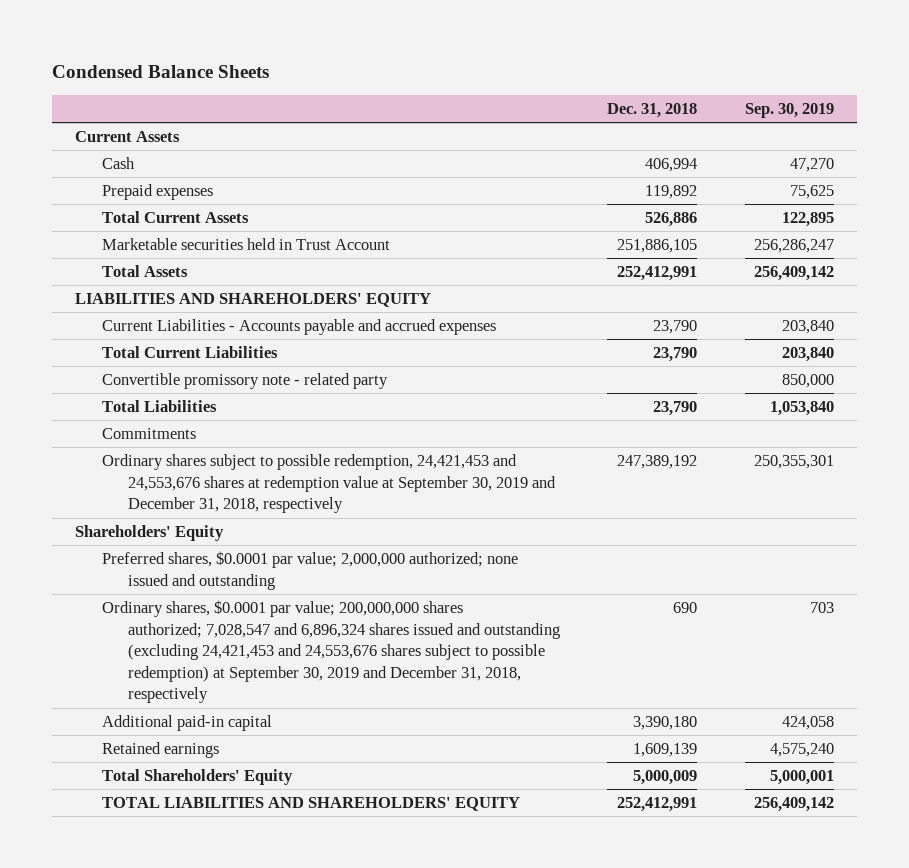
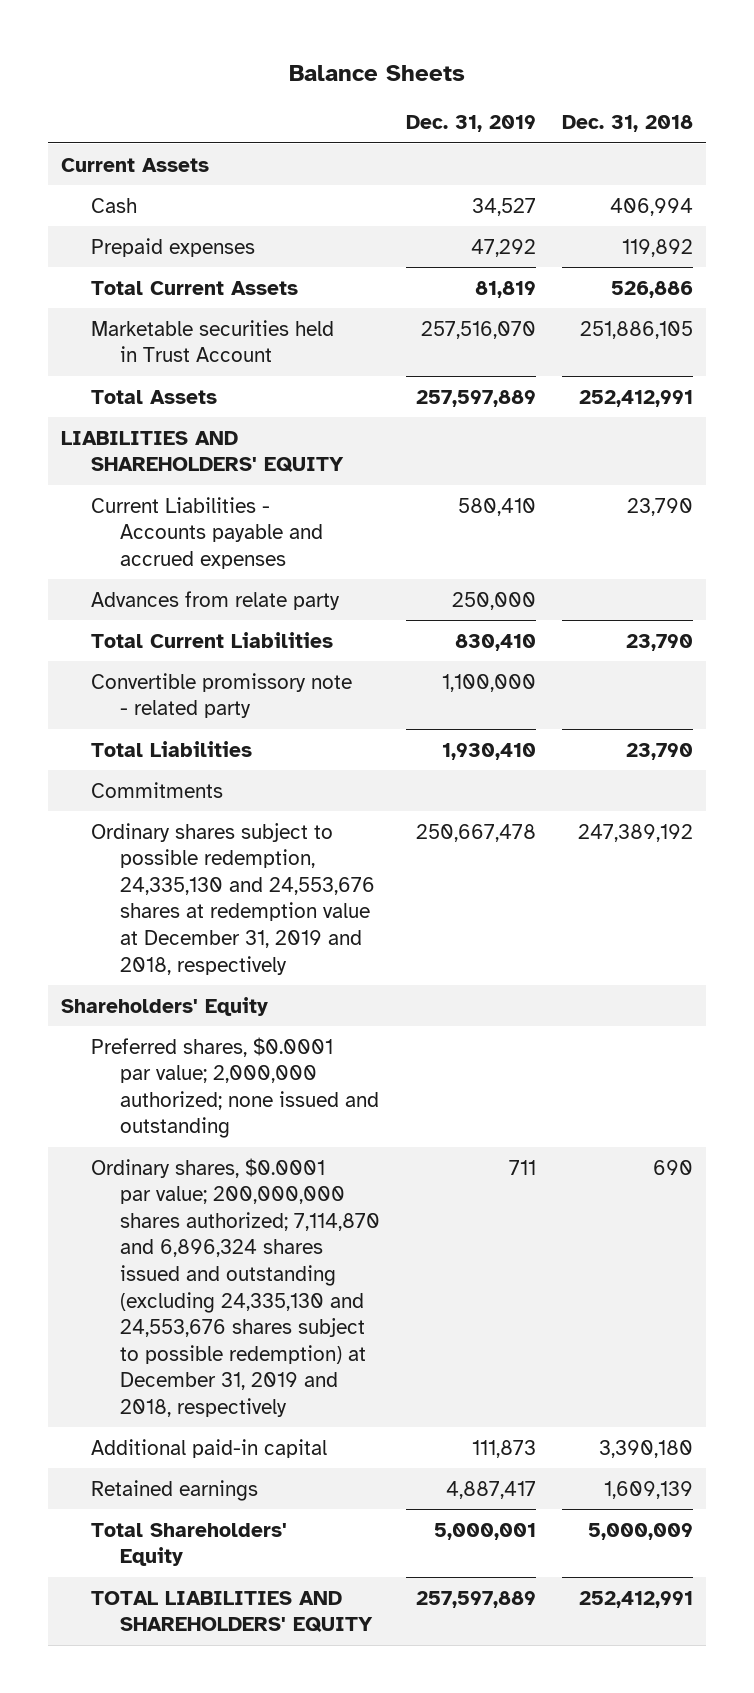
- Condensed Balance Sheets
+ Balance Sheets
- | Dec. 31, 2018 | Sep. 30, 2019
+ | Dec. 31, 2019 | Dec. 31, 2018
+ Advances from relate party | 250,000 |
- Ordinary shares subject to possible redemption, 24,421,453 and 24,553,676 shares at redemption value at September 30, 2019 and December 31, 2018, respectively | 247,389,192 | 250,355,301
+ Ordinary shares subject to possible redemption, 24,335,130 and 24,553,676 shares at redemption value at December 31, 2019 and 2018, respectively | 250,667,478 | 247,389,192
- Ordinary shares, $0.0001 par value; 200,000,000 shares authorized; 7,028,547 and 6,896,324 shares issued and outstanding (excluding 24,421,453 and 24,553,676 shares subject to possible redemption) at September 30, 2019 and December 31, 2018, respectively | 690 | 703
+ Ordinary shares, $0.0001 par value; 200,000,000 shares authorized; 7,114,870 and 6,896,324 shares issued and outstanding (excluding 24,335,130 and 24,553,676 shares subject to possible redemption) at December 31, 2019 and 2018, respectively | 711 | 690

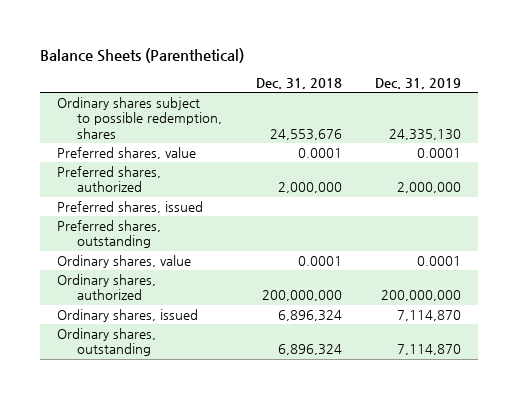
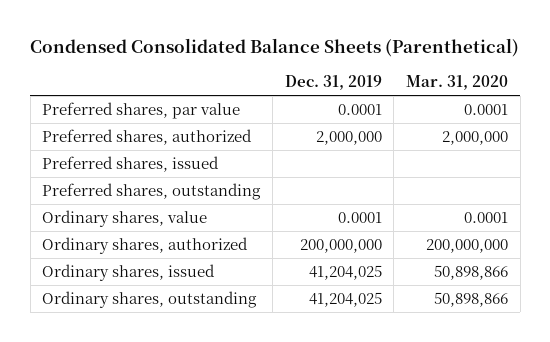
- Balance Sheets (Parenthetical)
+ Condensed Consolidated Balance Sheets (Parenthetical)
- | Dec. 31, 2018 | Dec. 31, 2019
+ | Dec. 31, 2019 | Mar. 31, 2020
- Ordinary shares subject to possible redemption, shares | 24,553,676 | 24,335,130
- Preferred shares, value | 0.0001 | 0.0001
+ Preferred shares, par value | 0.0001 | 0.0001
- Ordinary shares, issued | 6,896,324 | 7,114,870
- Ordinary shares, outstanding | 6,896,324 | 7,114,870
+ Ordinary shares, issued | 41,204,025 | 50,898,866
+ Ordinary shares, outstanding | 41,204,025 | 50,898,866

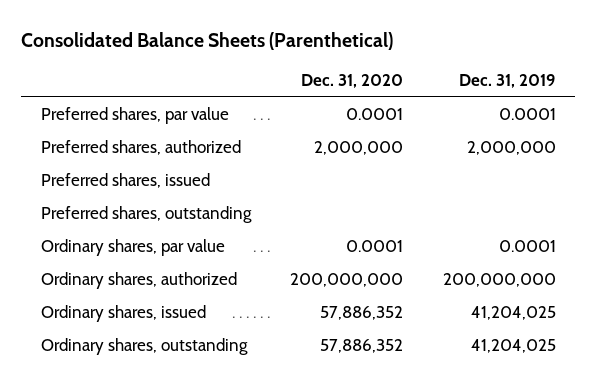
- Condensed Consolidated Balance Sheets (Parenthetical)
+ Consolidated Balance Sheets (Parenthetical)
- | Dec. 31, 2019 | Mar. 31, 2020
+ | Dec. 31, 2020 | Dec. 31, 2019
- Ordinary shares, value | 0.0001 | 0.0001
+ Ordinary shares, par value | 0.0001 | 0.0001

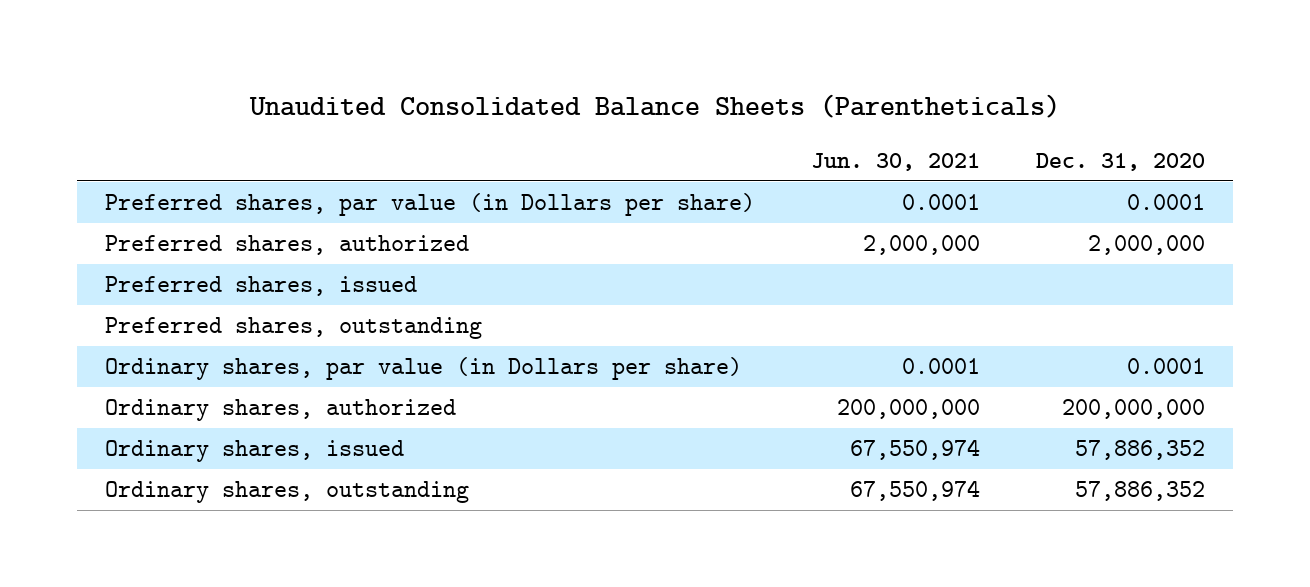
- Consolidated Balance Sheets (Parenthetical)
+ Unaudited Consolidated Balance Sheets (Parentheticals)
- | Dec. 31, 2020 | Dec. 31, 2019
+ | Jun. 30, 2021 | Dec. 31, 2020
- Preferred shares, par value | 0.0001 | 0.0001
+ Preferred shares, par value (in Dollars per share) | 0.0001 | 0.0001
- Ordinary shares, par value | 0.0001 | 0.0001
+ Ordinary shares, par value (in Dollars per share) | 0.0001 | 0.0001

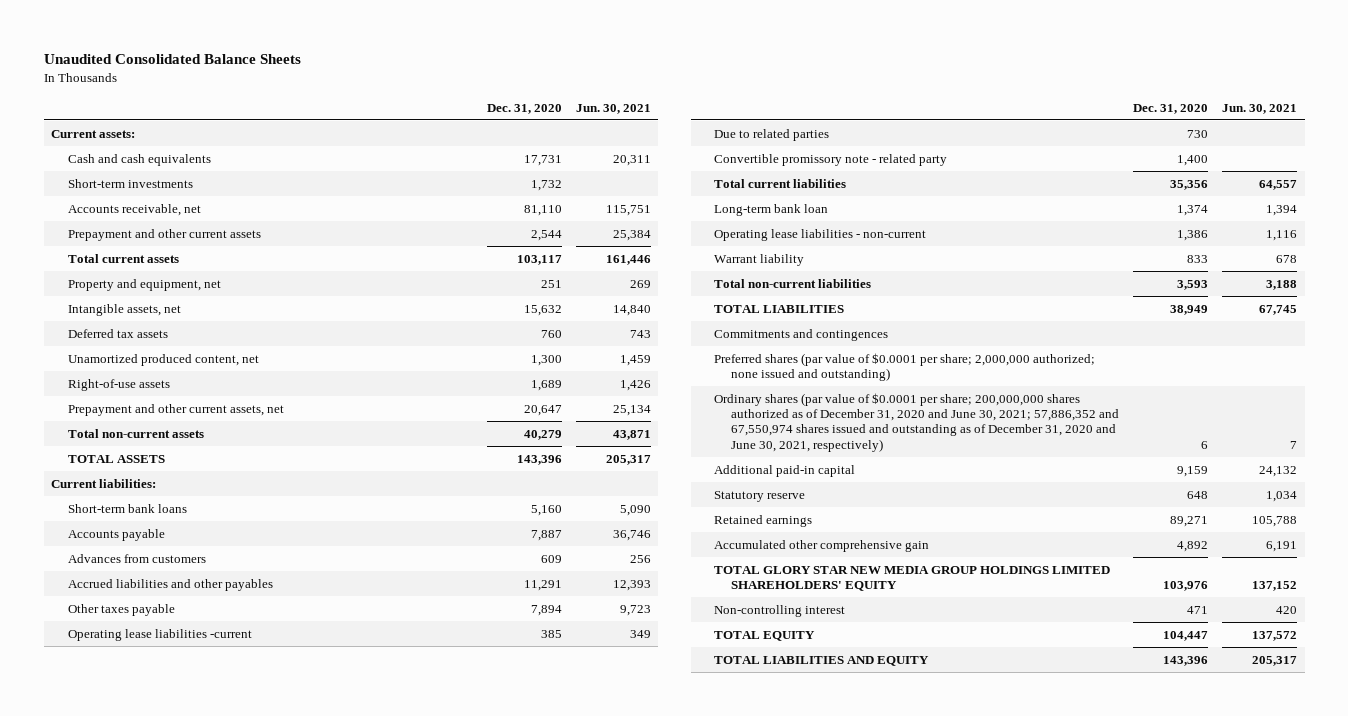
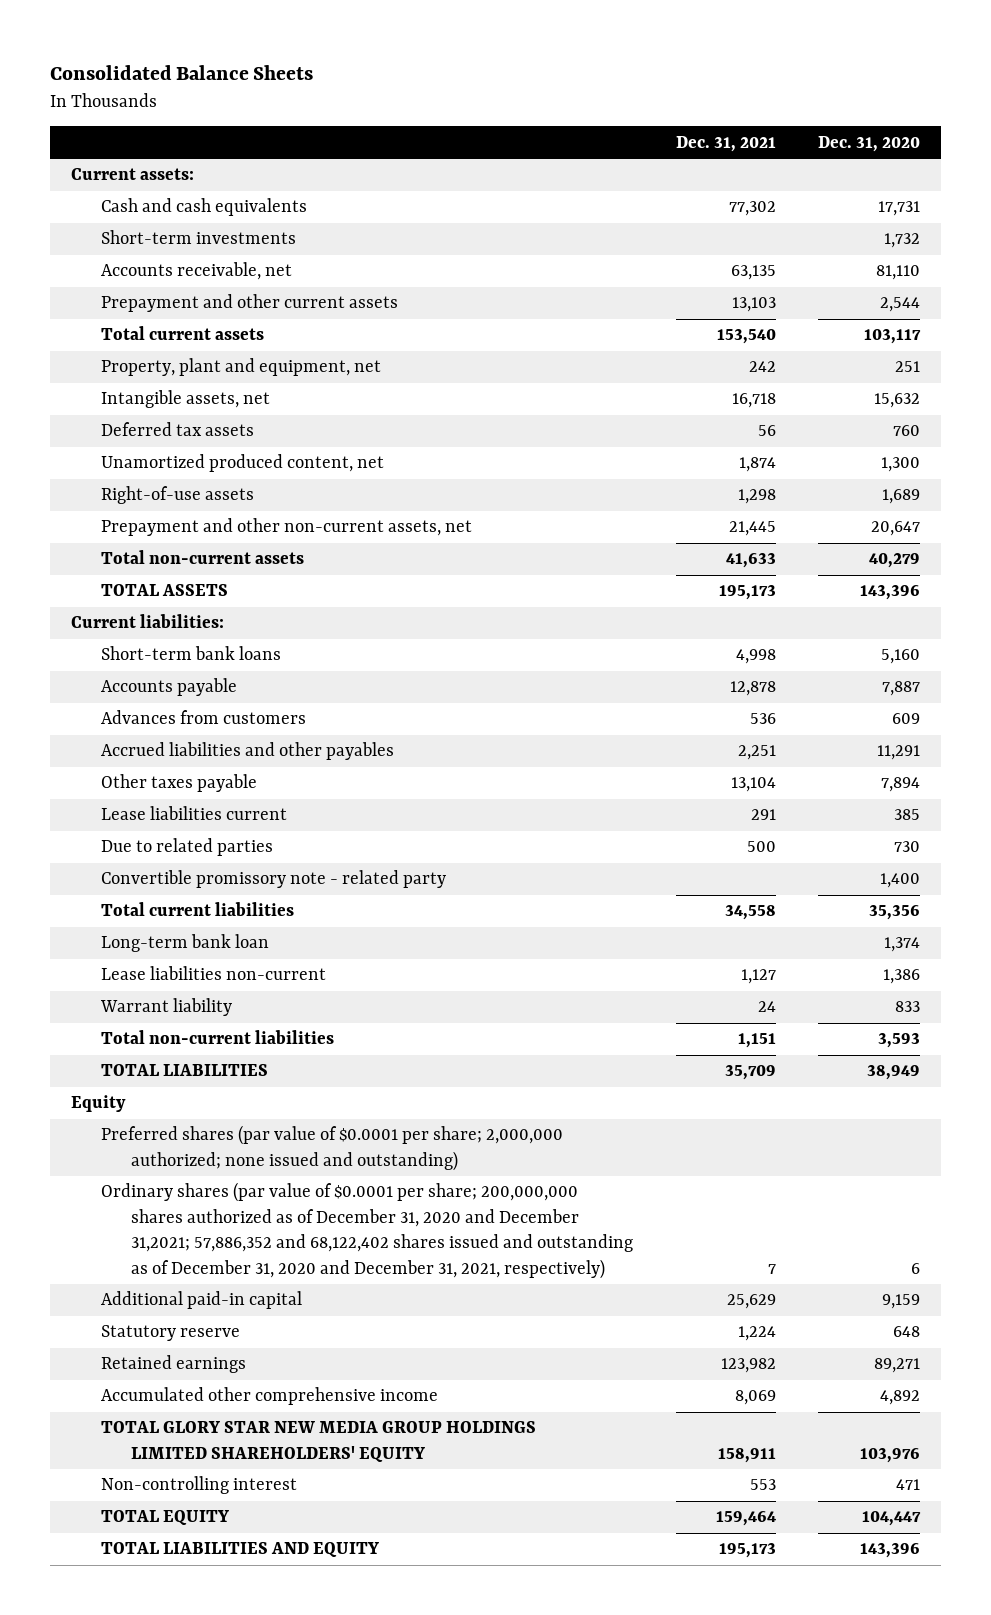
- Unaudited Consolidated Balance Sheets
+ Consolidated Balance Sheets
- | Dec. 31, 2020 | Jun. 30, 2021
+ | Dec. 31, 2021 | Dec. 31, 2020
- Property and equipment, net | 251 | 269
+ Property, plant and equipment, net | 242 | 251
- Prepayment and other current assets, net | 20,647 | 25,134
+ Prepayment and other non-current assets, net | 21,445 | 20,647
- Operating lease liabilities -current | 385 | 349
+ Lease liabilities current | 291 | 385
- Operating lease liabilities - non-current | 1,386 | 1,116
+ Lease liabilities non-current | 1,127 | 1,386
- Commitments and contingences
+ Equity
- Ordinary shares (par value of $0.0001 per share; 200,000,000 shares authorized as of December 31, 2020 and June 30, 2021; 57,886,352 and 67,550,974 shares issued and outstanding as of December 31, 2020 and June 30, 2021, respectively) | 6 | 7
+ Ordinary shares (par value of $0.0001 per share; 200,000,000 shares authorized as of December 31, 2020 and December 31,2021; 57,886,352 and 68,122,402 shares issued and outstanding as of December 31, 2020 and December 31, 2021, respectively) | 7 | 6
- Accumulated other comprehensive gain | 4,892 | 6,191
+ Accumulated other comprehensive income | 8,069 | 4,892

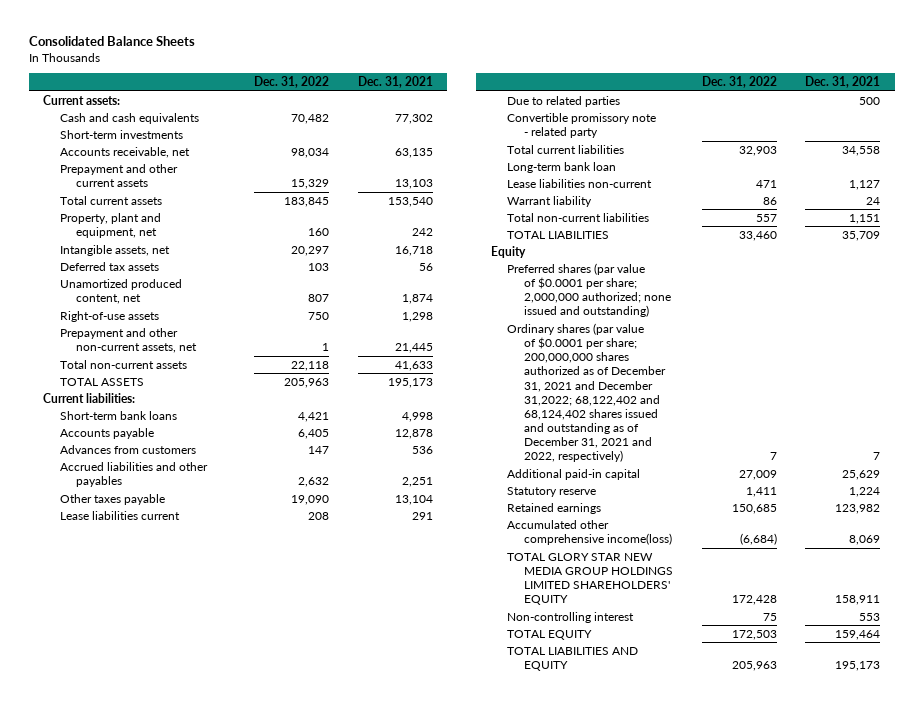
- | Dec. 31, 2021 | Dec. 31, 2020
+ | Dec. 31, 2022 | Dec. 31, 2021
- Ordinary shares (par value of $0.0001 per share; 200,000,000 shares authorized as of December 31, 2020 and December 31,2021; 57,886,352 and 68,122,402 shares issued and outstanding as of December 31, 2020 and December 31, 2021, respectively) | 7 | 6
+ Ordinary shares (par value of $0.0001 per share; 200,000,000 shares authorized as of December 31, 2021 and December 31,2022; 68,122,402 and 68,124,402 shares issued and outstanding as of December 31, 2021 and 2022, respectively) | 7 | 7
- Accumulated other comprehensive income | 8,069 | 4,892
+ Accumulated other comprehensive income(loss) | (6,684) | 8,069

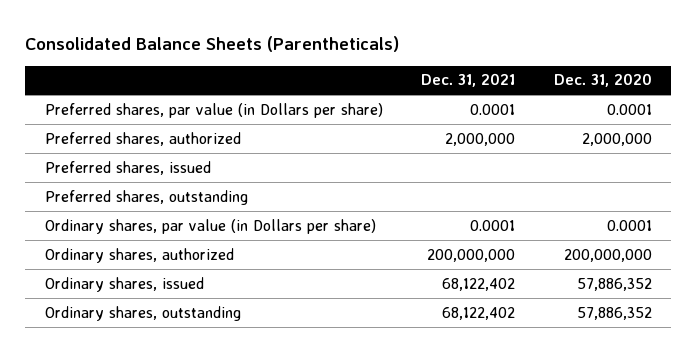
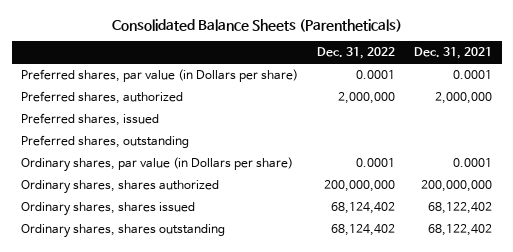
- | Dec. 31, 2021 | Dec. 31, 2020
+ | Dec. 31, 2022 | Dec. 31, 2021
- Ordinary shares, authorized | 200,000,000 | 200,000,000
- Ordinary shares, issued | 68,122,402 | 57,886,352
- Ordinary shares, outstanding | 68,122,402 | 57,886,352
+ Ordinary shares, shares authorized | 200,000,000 | 200,000,000
+ Ordinary shares, shares issued | 68,124,402 | 68,122,402
+ Ordinary shares, shares outstanding | 68,124,402 | 68,122,402

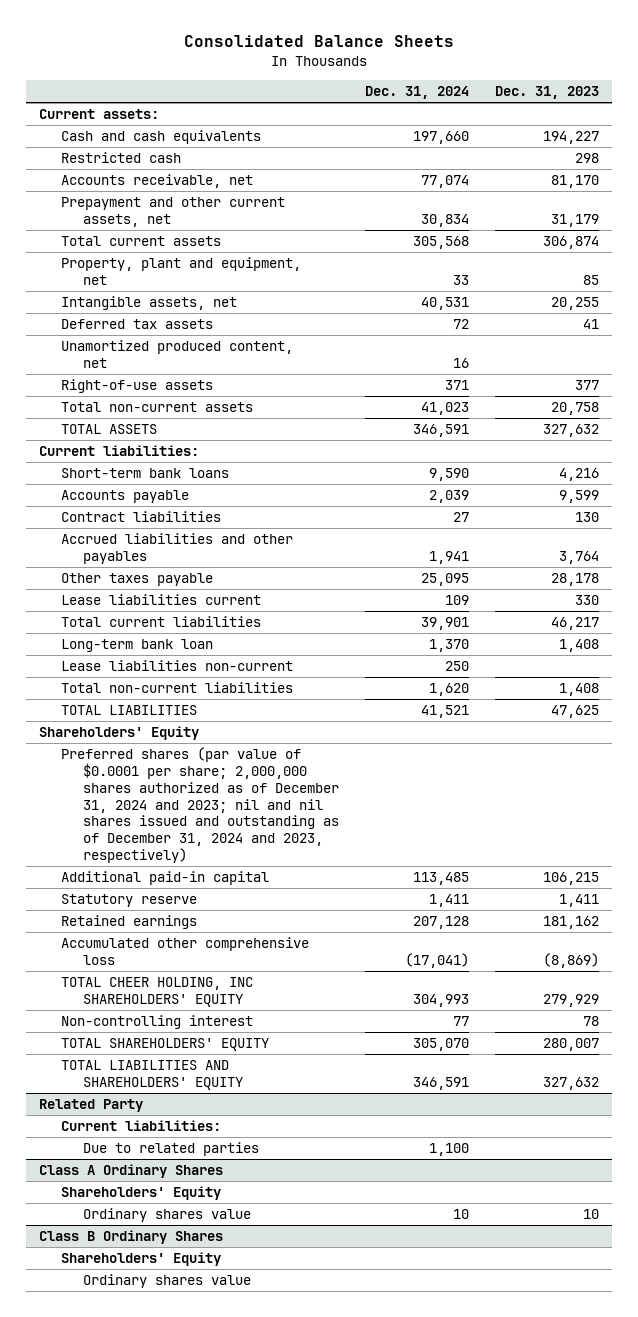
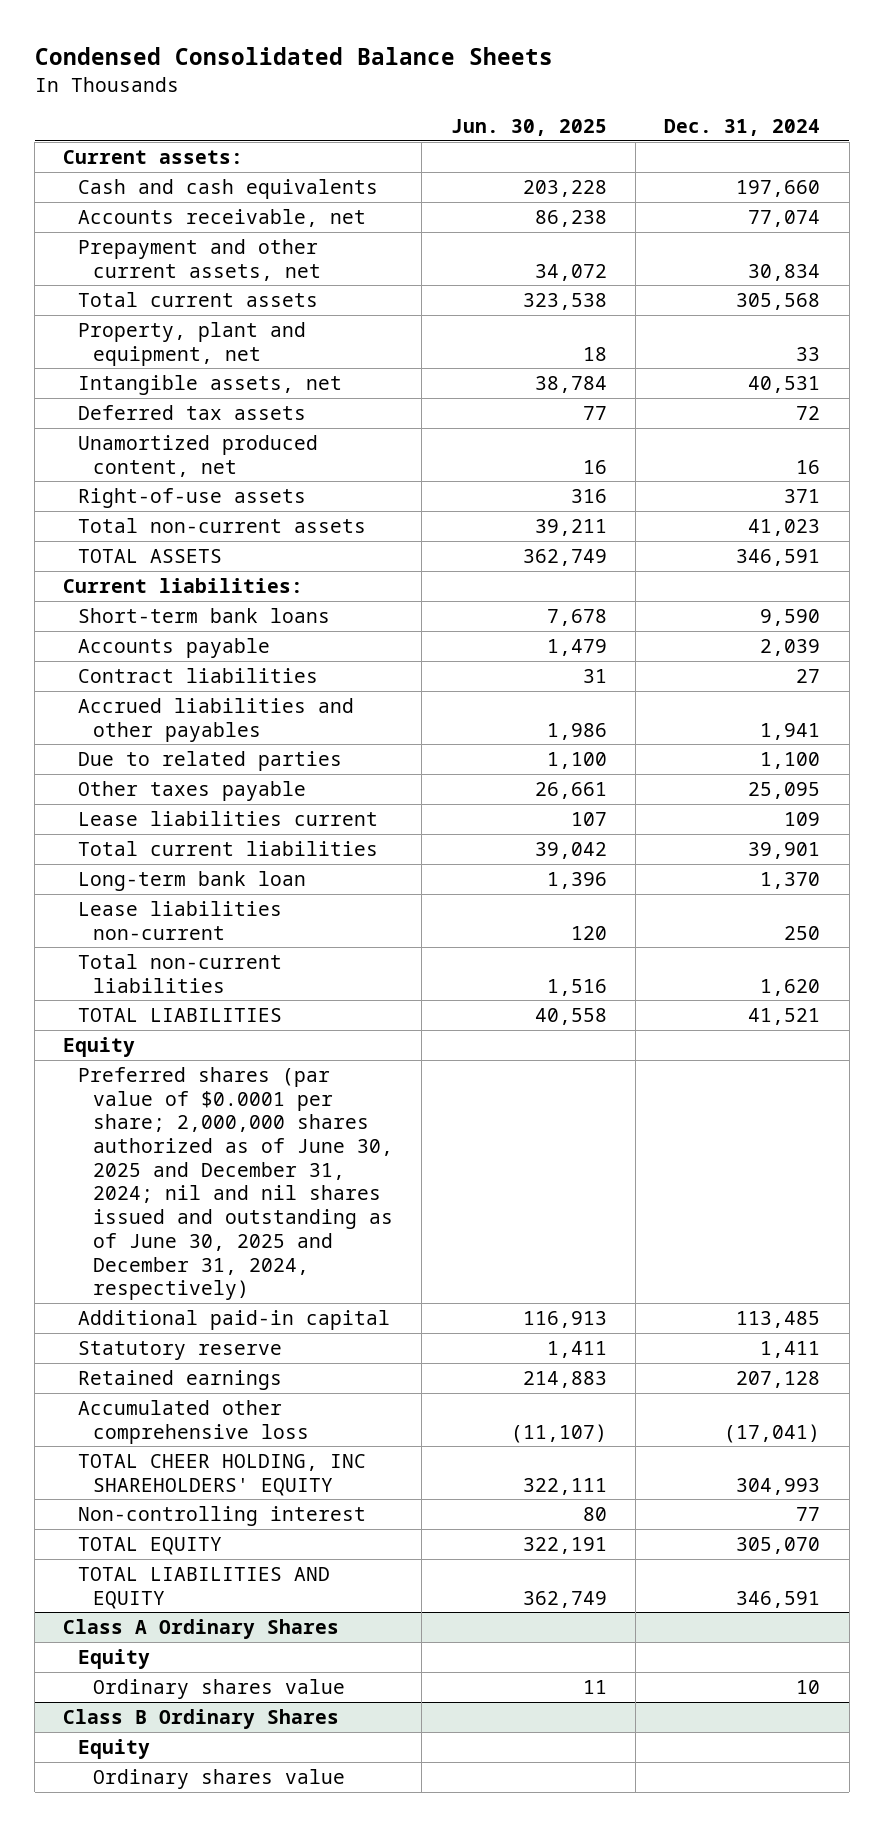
- Consolidated Balance Sheets
+ Condensed Consolidated Balance Sheets
- | Dec. 31, 2024 | Dec. 31, 2023
+ | Jun. 30, 2025 | Dec. 31, 2024
- Restricted cash | | 298
+ Due to related parties | 1,100 | 1,100
- Shareholders' Equity
- Preferred shares (par value of $0.0001 per share; 2,000,000 shares authorized as of December 31, 2024 and 2023; nil and nil shares issued and outstanding as of December 31, 2024 and 2023, respectively)
+ Equity
+ Preferred shares (par value of $0.0001 per share; 2,000,000 shares authorized as of June 30, 2025 and December 31, 2024; nil and nil shares issued and outstanding as of June 30, 2025 and December 31, 2024, respectively)
- TOTAL SHAREHOLDERS' EQUITY | 305,070 | 280,007
- TOTAL LIABILITIES AND SHAREHOLDERS' EQUITY | 346,591 | 327,632
- Related Party
- Current liabilities:
- Due to related parties | 1,100 |
+ TOTAL EQUITY | 322,191 | 305,070
+ TOTAL LIABILITIES AND EQUITY | 362,749 | 346,591
@ Class A Ordinary Shares
- Shareholders' Equity
+ Equity
@ Class B Ordinary Shares
- Shareholders' Equity
+ Equity

